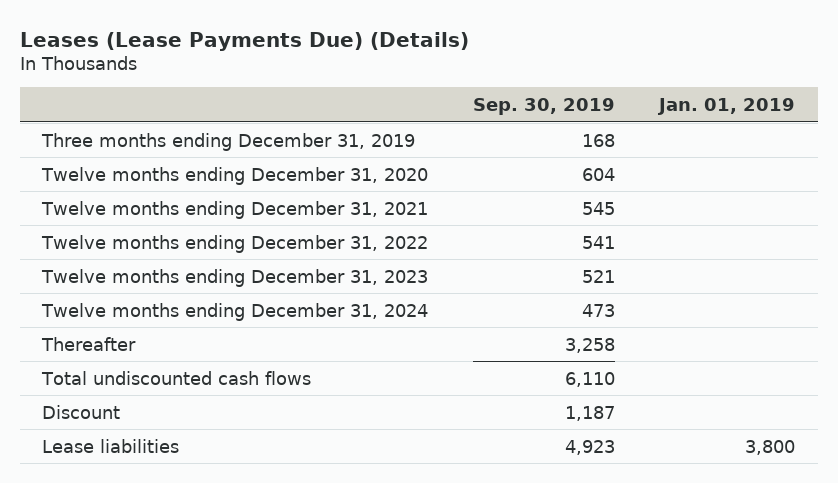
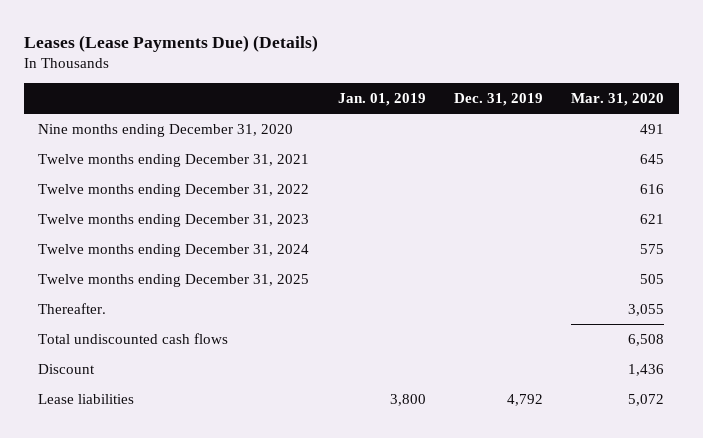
- | Sep. 30, 2019 | Jan. 01, 2019
+ | Jan. 01, 2019 | Dec. 31, 2019 | Mar. 31, 2020
- Three months ending December 31, 2019 | 168 |
- Twelve months ending December 31, 2020 | 604 |
+ Nine months ending December 31, 2020 | | | 491
- Thereafter | 3,258 |
+ Twelve months ending December 31, 2025 | | | 505
+ Thereafter. | | | 3,055

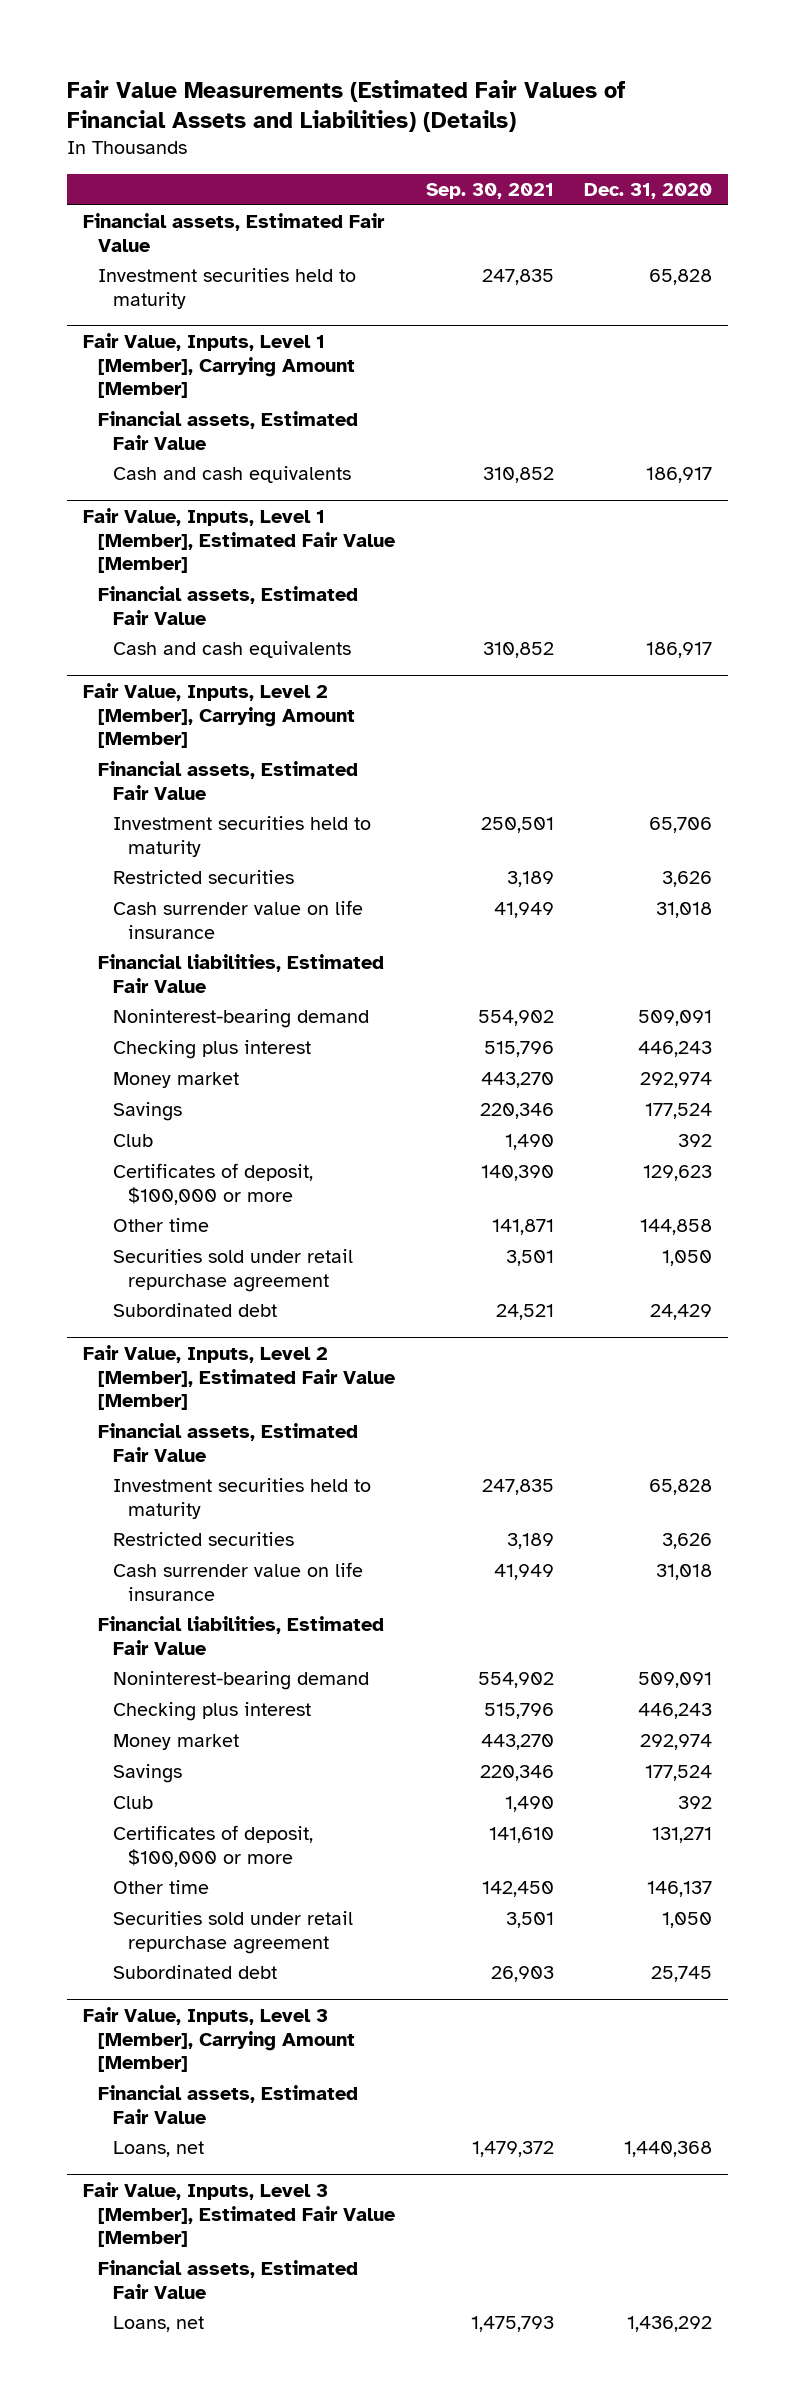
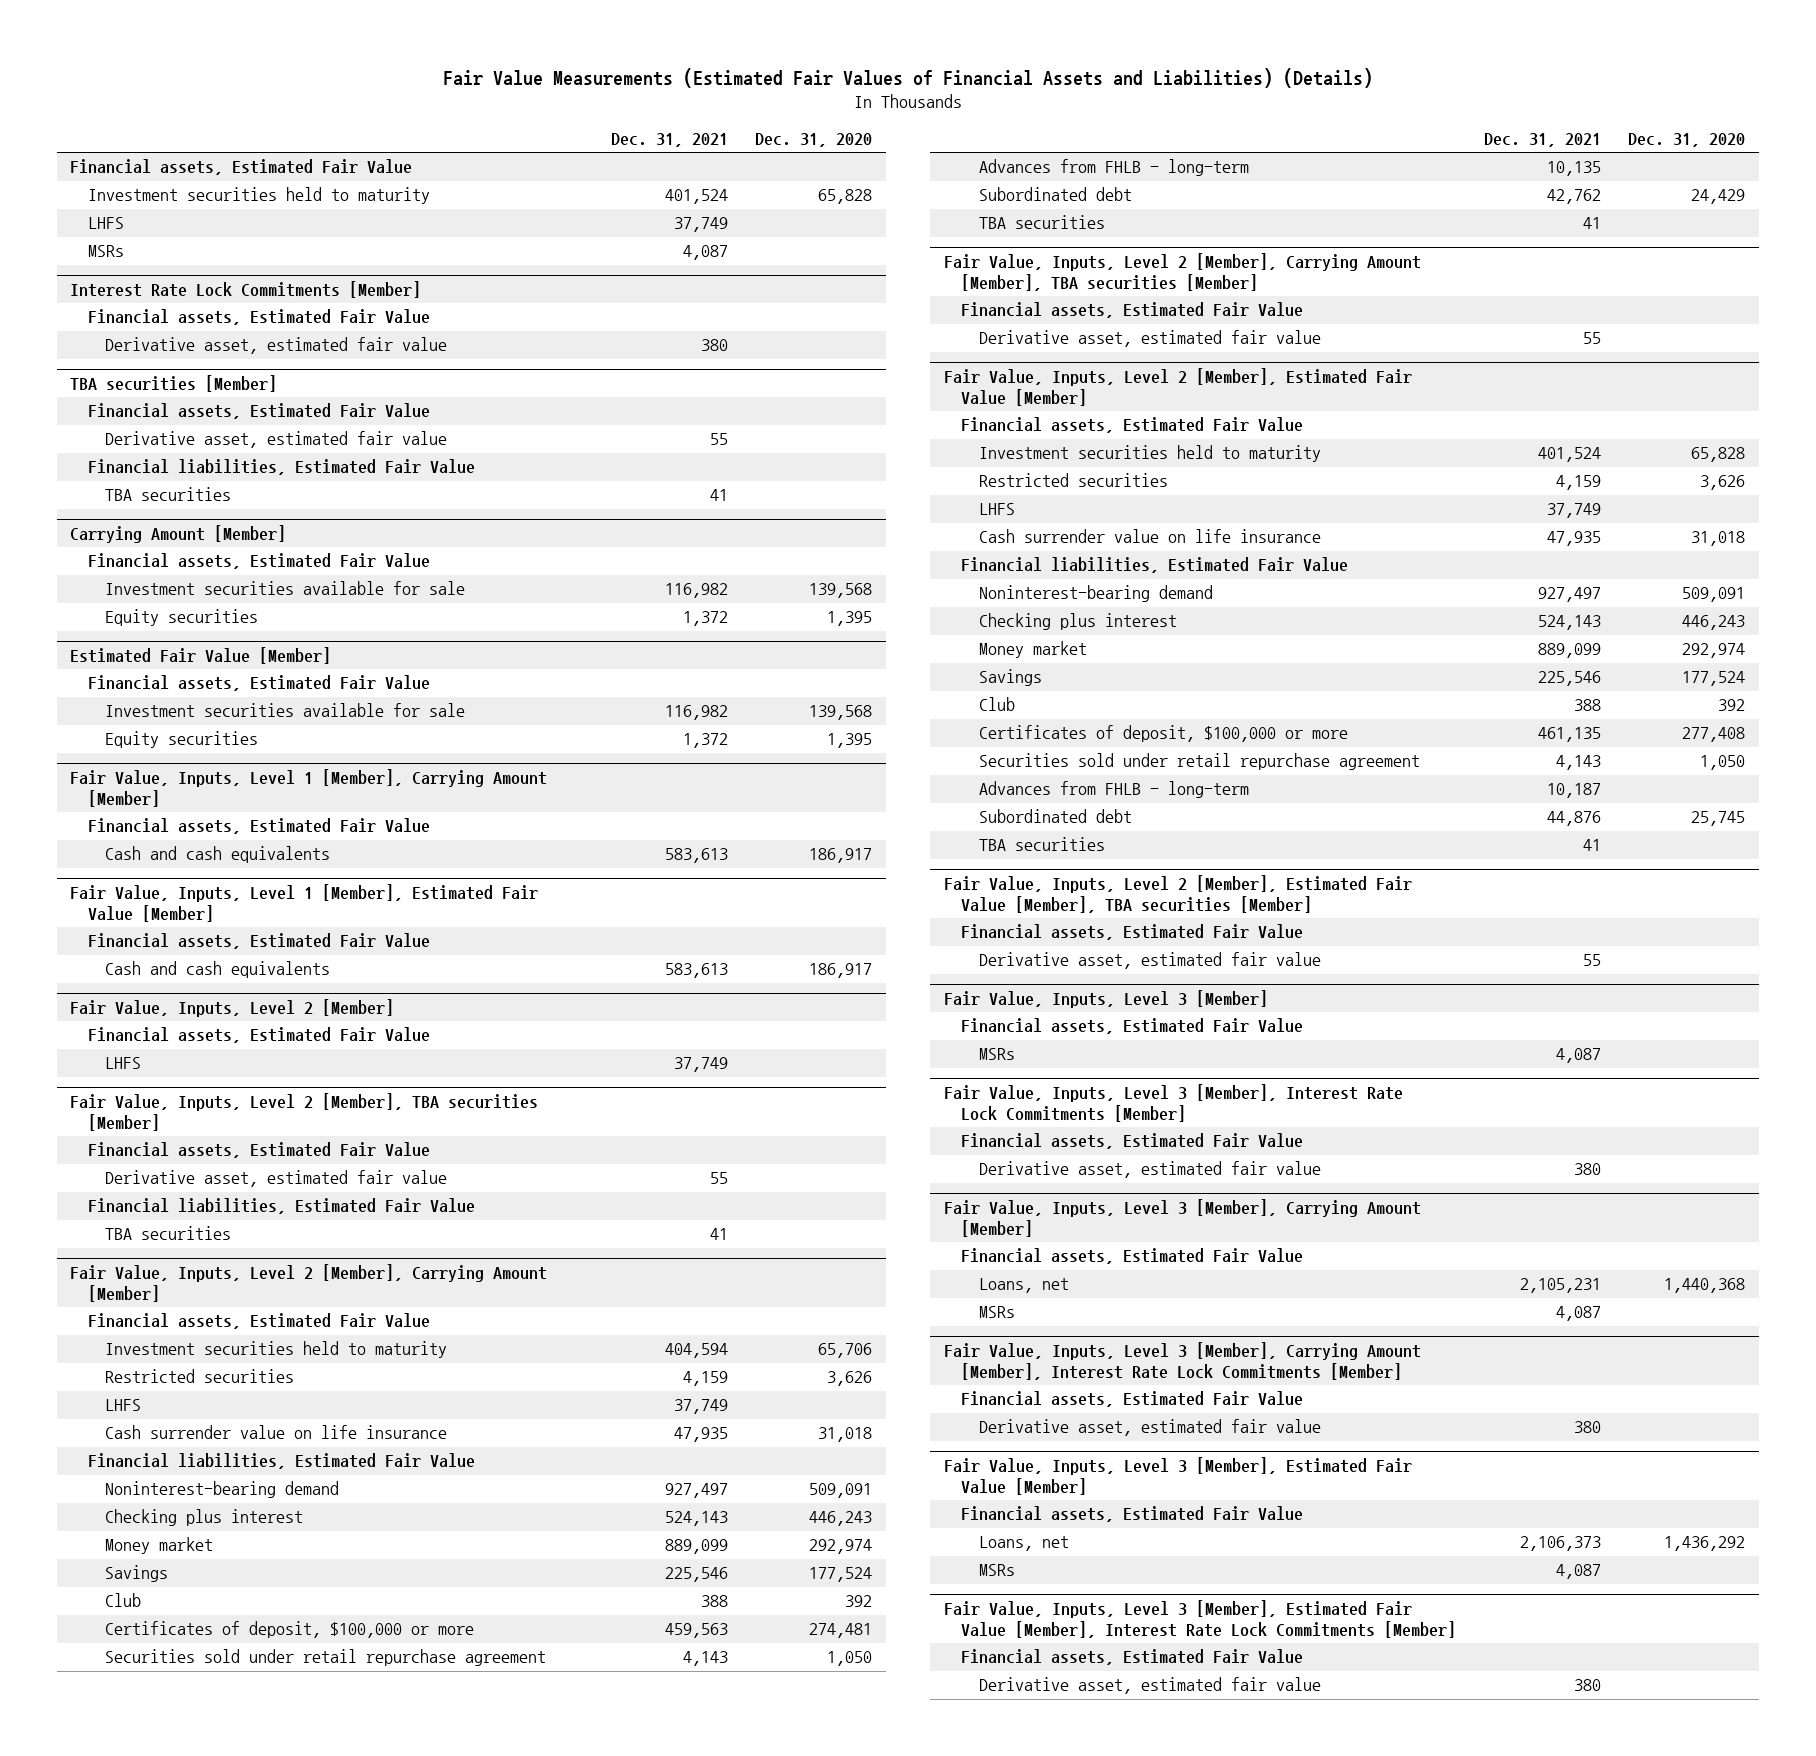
- | Sep. 30, 2021 | Dec. 31, 2020
+ | Dec. 31, 2021 | Dec. 31, 2020
+ LHFS | 37,749 |
+ MSRs | 4,087 |
+ Interest Rate Lock Commitments [Member]
+ Financial assets, Estimated Fair Value
+ Derivative asset, estimated fair value | 380 |
+ TBA securities [Member]
+ Financial assets, Estimated Fair Value
+ Derivative asset, estimated fair value | 55 |
+ Financial liabilities, Estimated Fair Value
+ TBA securities | 41 |
+ Carrying Amount [Member]
+ Financial assets, Estimated Fair Value
+ Investment securities available for sale | 116,982 | 139,568
+ Equity securities | 1,372 | 1,395
+ Estimated Fair Value [Member]
+ Financial assets, Estimated Fair Value
+ Investment securities available for sale | 116,982 | 139,568
+ Equity securities | 1,372 | 1,395
+ Fair Value, Inputs, Level 2 [Member]
+ Financial assets, Estimated Fair Value
+ LHFS | 37,749 |
+ Fair Value, Inputs, Level 2 [Member], TBA securities [Member]
+ Financial assets, Estimated Fair Value
+ Derivative asset, estimated fair value | 55 |
+ Financial liabilities, Estimated Fair Value
+ TBA securities | 41 |
@ Fair Value, Inputs, Level 2 [Member], Carrying Amount [Member]
+ LHFS | 37,749 |
- Certificates of deposit, $100,000 or more | 140,390 | 129,623
- Other time | 141,871 | 144,858
+ Certificates of deposit, $100,000 or more | 459,563 | 274,481
+ Advances from FHLB - long-term | 10,135 |
+ TBA securities | 41 |
+ Fair Value, Inputs, Level 2 [Member], Carrying Amount [Member], TBA securities [Member]
+ Financial assets, Estimated Fair Value
+ Derivative asset, estimated fair value | 55 |
@ Fair Value, Inputs, Level 2 [Member], Estimated Fair Value [Member]
+ LHFS | 37,749 |
- Certificates of deposit, $100,000 or more | 141,610 | 131,271
- Other time | 142,450 | 146,137
+ Certificates of deposit, $100,000 or more | 461,135 | 277,408
+ Advances from FHLB - long-term | 10,187 |
+ TBA securities | 41 |
+ Fair Value, Inputs, Level 2 [Member], Estimated Fair Value [Member], TBA securities [Member]
+ Financial assets, Estimated Fair Value
+ Derivative asset, estimated fair value | 55 |
+ Fair Value, Inputs, Level 3 [Member]
+ Financial assets, Estimated Fair Value
+ MSRs | 4,087 |
+ Fair Value, Inputs, Level 3 [Member], Interest Rate Lock Commitments [Member]
+ Financial assets, Estimated Fair Value
+ Derivative asset, estimated fair value | 380 |
@ Fair Value, Inputs, Level 3 [Member], Carrying Amount [Member]
+ MSRs | 4,087 |
+ Fair Value, Inputs, Level 3 [Member], Carrying Amount [Member], Interest Rate Lock Commitments [Member]
+ Financial assets, Estimated Fair Value
+ Derivative asset, estimated fair value | 380 |
@ Fair Value, Inputs, Level 3 [Member], Estimated Fair Value [Member]
+ MSRs | 4,087 |
+ Fair Value, Inputs, Level 3 [Member], Estimated Fair Value [Member], Interest Rate Lock Commitments [Member]
+ Financial assets, Estimated Fair Value
+ Derivative asset, estimated fair value | 380 |

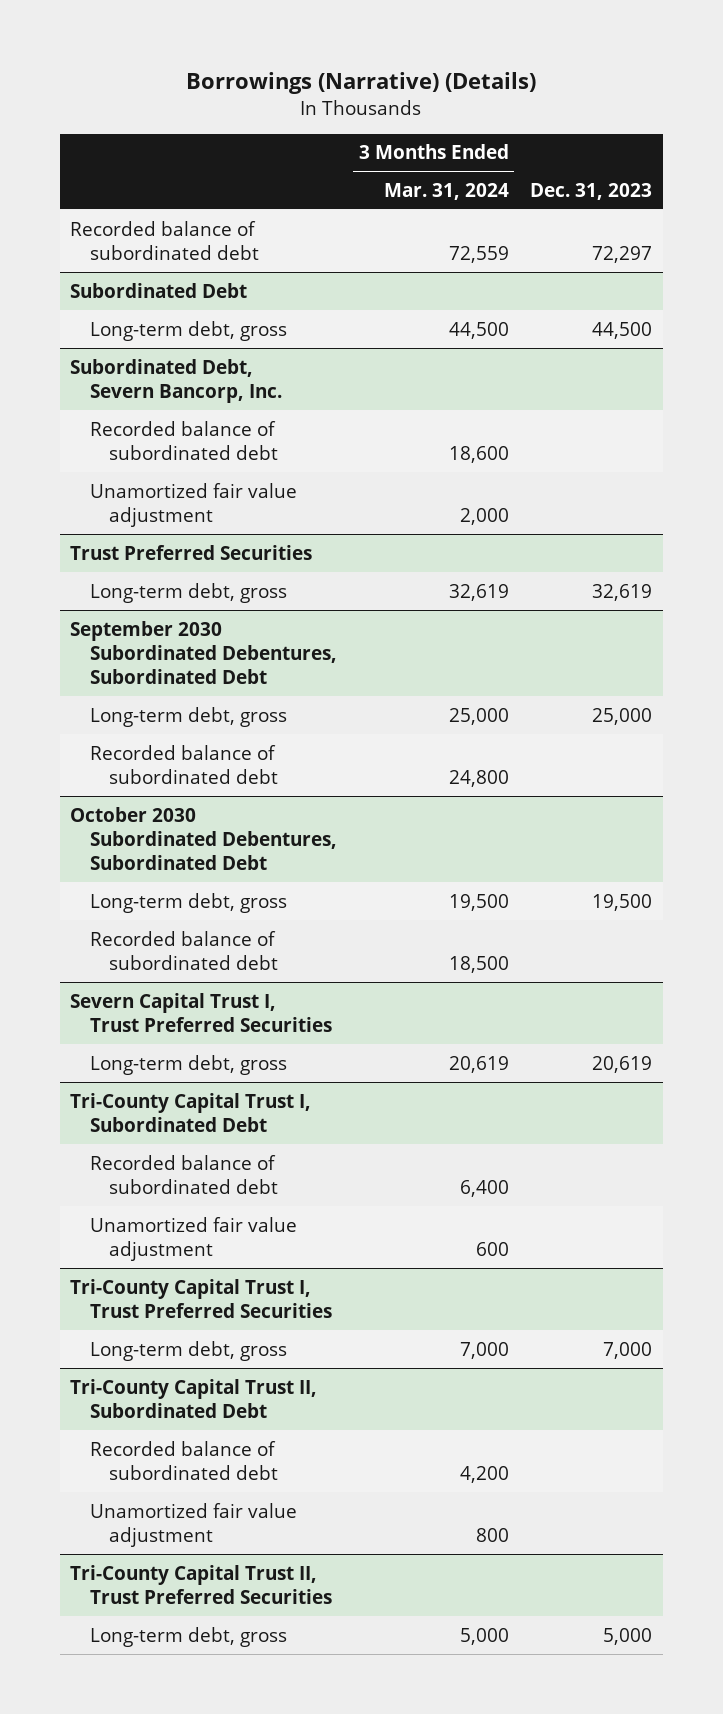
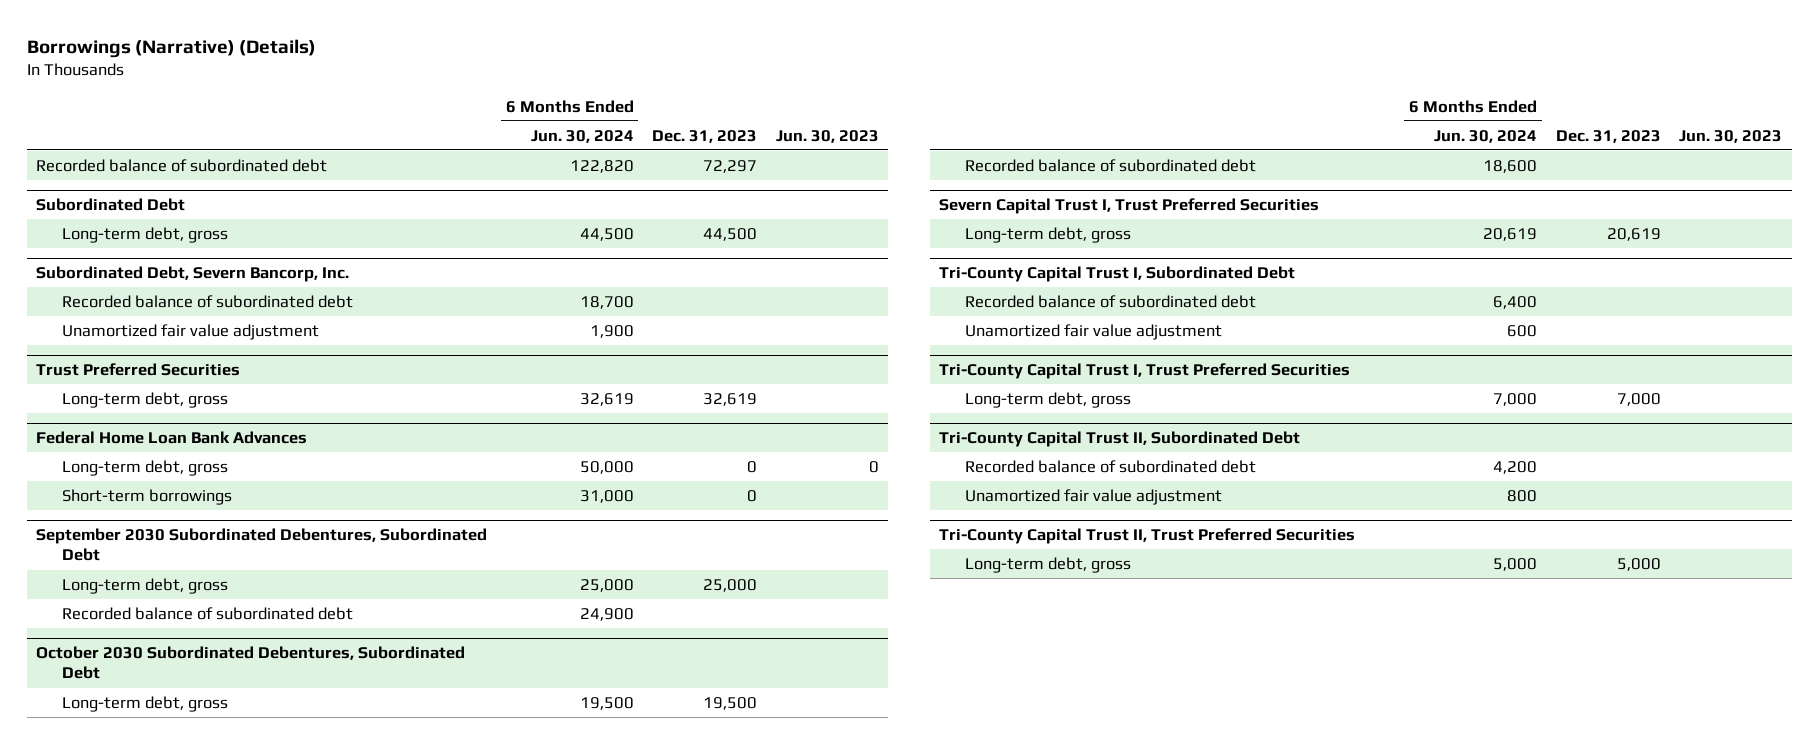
- | 3 Months Ended Mar. 31, 2024 | Dec. 31, 2023
+ | 6 Months Ended Jun. 30, 2024 | Dec. 31, 2023 | Jun. 30, 2023
+ Federal Home Loan Bank Advances
+ Long-term debt, gross | 50,000 | 0 | 0
+ Short-term borrowings | 31,000 | 0 |

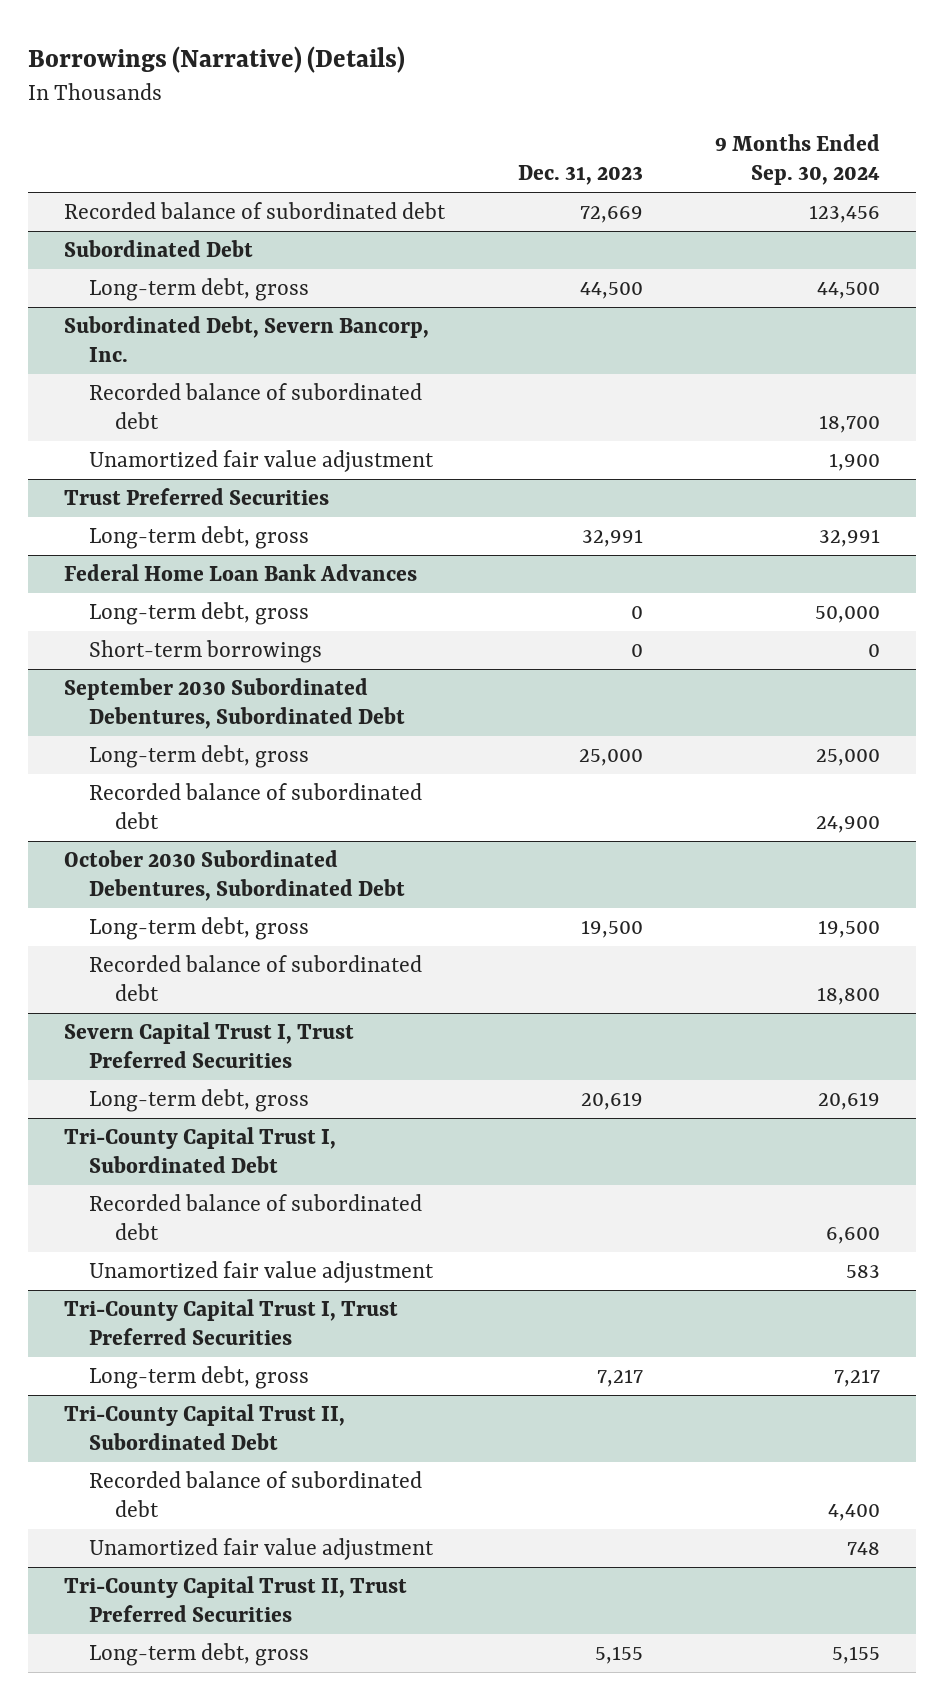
- | 6 Months Ended Jun. 30, 2024 | Dec. 31, 2023 | Jun. 30, 2023
+ | Dec. 31, 2023 | 9 Months Ended Sep. 30, 2024
- Recorded balance of subordinated debt | 122,820 | 72,297 |
+ Recorded balance of subordinated debt | 72,669 | 123,456
@ Trust Preferred Securities
- Long-term debt, gross | 32,619 | 32,619 |
+ Long-term debt, gross | 32,991 | 32,991
@ Tri-County Capital Trust I, Trust Preferred Securities
- Long-term debt, gross | 7,000 | 7,000 |
+ Long-term debt, gross | 7,217 | 7,217
@ Tri-County Capital Trust II, Trust Preferred Securities
- Long-term debt, gross | 5,000 | 5,000 |
+ Long-term debt, gross | 5,155 | 5,155

